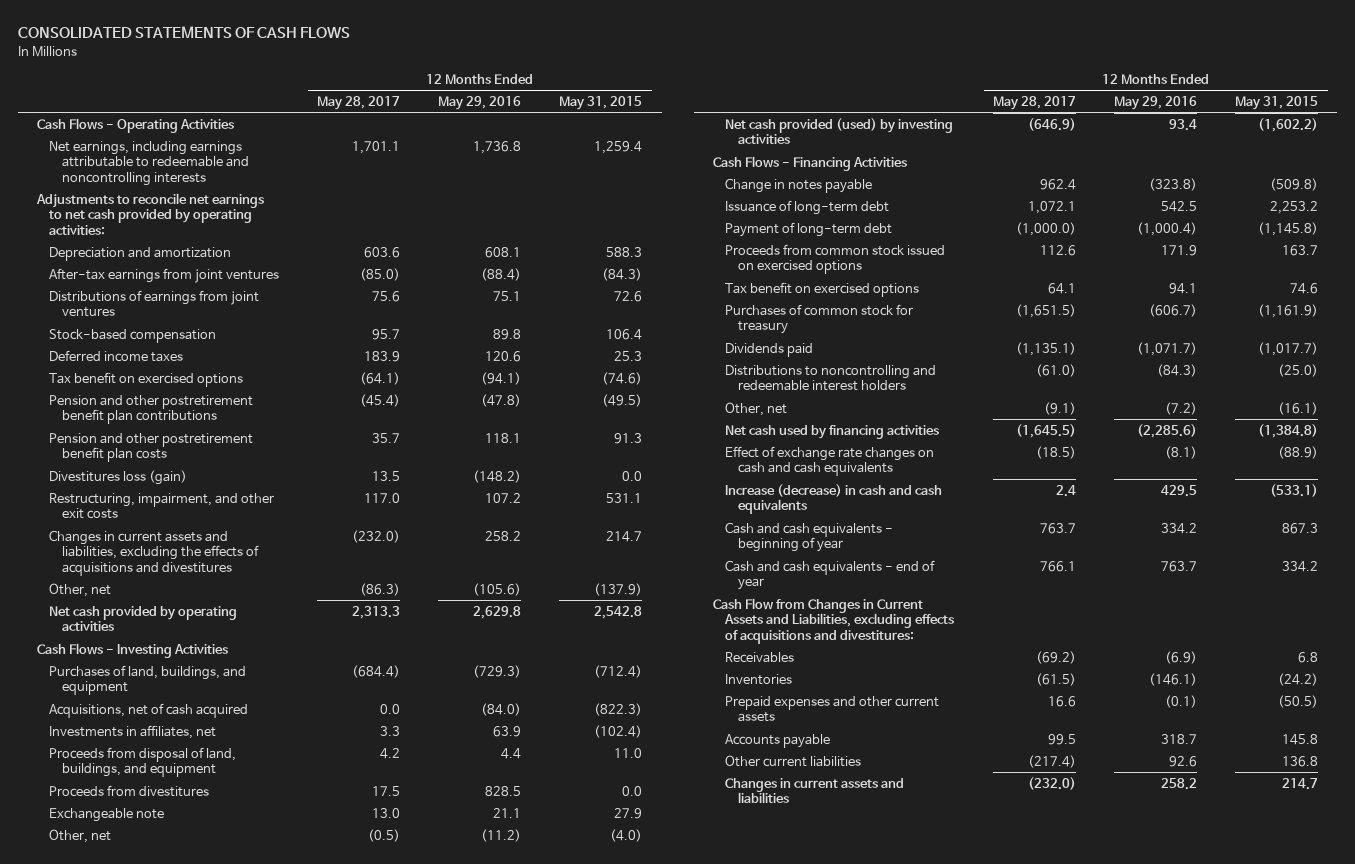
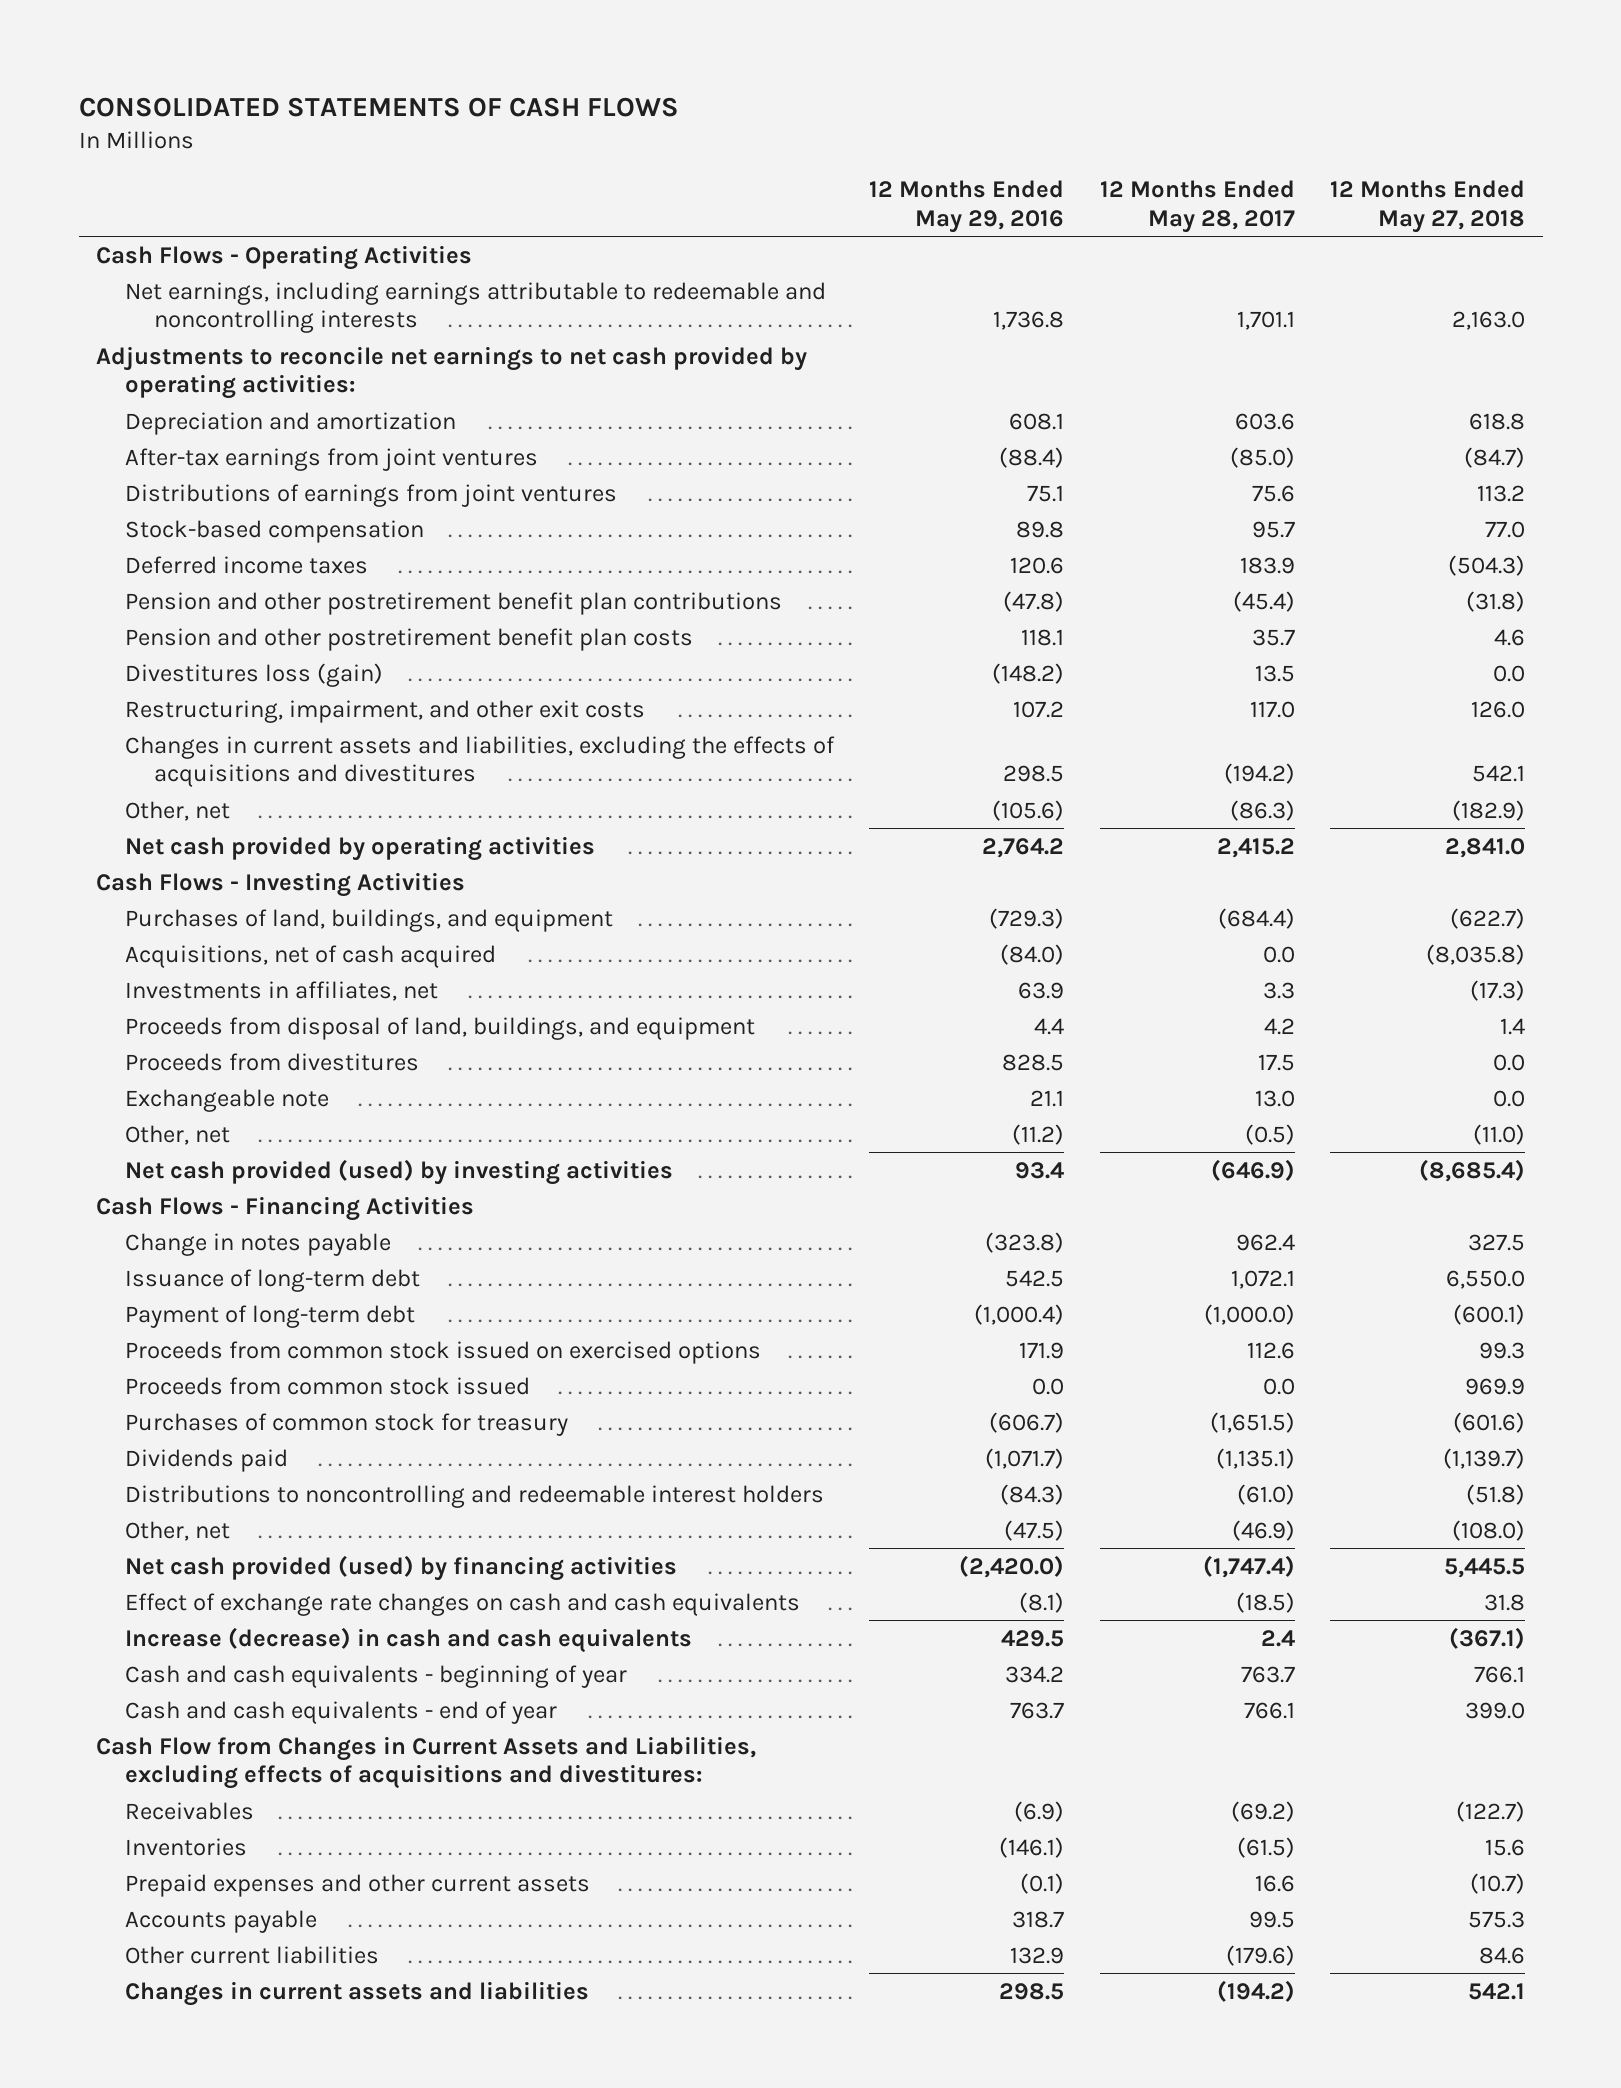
- | 12 Months Ended May 28, 2017 | 12 Months Ended May 29, 2016 | 12 Months Ended May 31, 2015
+ | 12 Months Ended May 29, 2016 | 12 Months Ended May 28, 2017 | 12 Months Ended May 27, 2018
- Tax benefit on exercised options | (64.1) | (94.1) | (74.6)
- Changes in current assets and liabilities, excluding the effects of acquisitions and divestitures | (232.0) | 258.2 | 214.7
+ Changes in current assets and liabilities, excluding the effects of acquisitions and divestitures | 298.5 | (194.2) | 542.1
- Net cash provided by operating activities | 2,313.3 | 2,629.8 | 2,542.8
+ Net cash provided by operating activities | 2,764.2 | 2,415.2 | 2,841.0
- Tax benefit on exercised options | 64.1 | 94.1 | 74.6
+ Proceeds from common stock issued | 0.0 | 0.0 | 969.9
- Other, net | (9.1) | (7.2) | (16.1)
- Net cash used by financing activities | (1,645.5) | (2,285.6) | (1,384.8)
+ Other, net | (47.5) | (46.9) | (108.0)
+ Net cash provided (used) by financing activities | (2,420.0) | (1,747.4) | 5,445.5
- Other current liabilities | (217.4) | 92.6 | 136.8
- Changes in current assets and liabilities | (232.0) | 258.2 | 214.7
+ Other current liabilities | 132.9 | (179.6) | 84.6
+ Changes in current assets and liabilities | 298.5 | (194.2) | 542.1

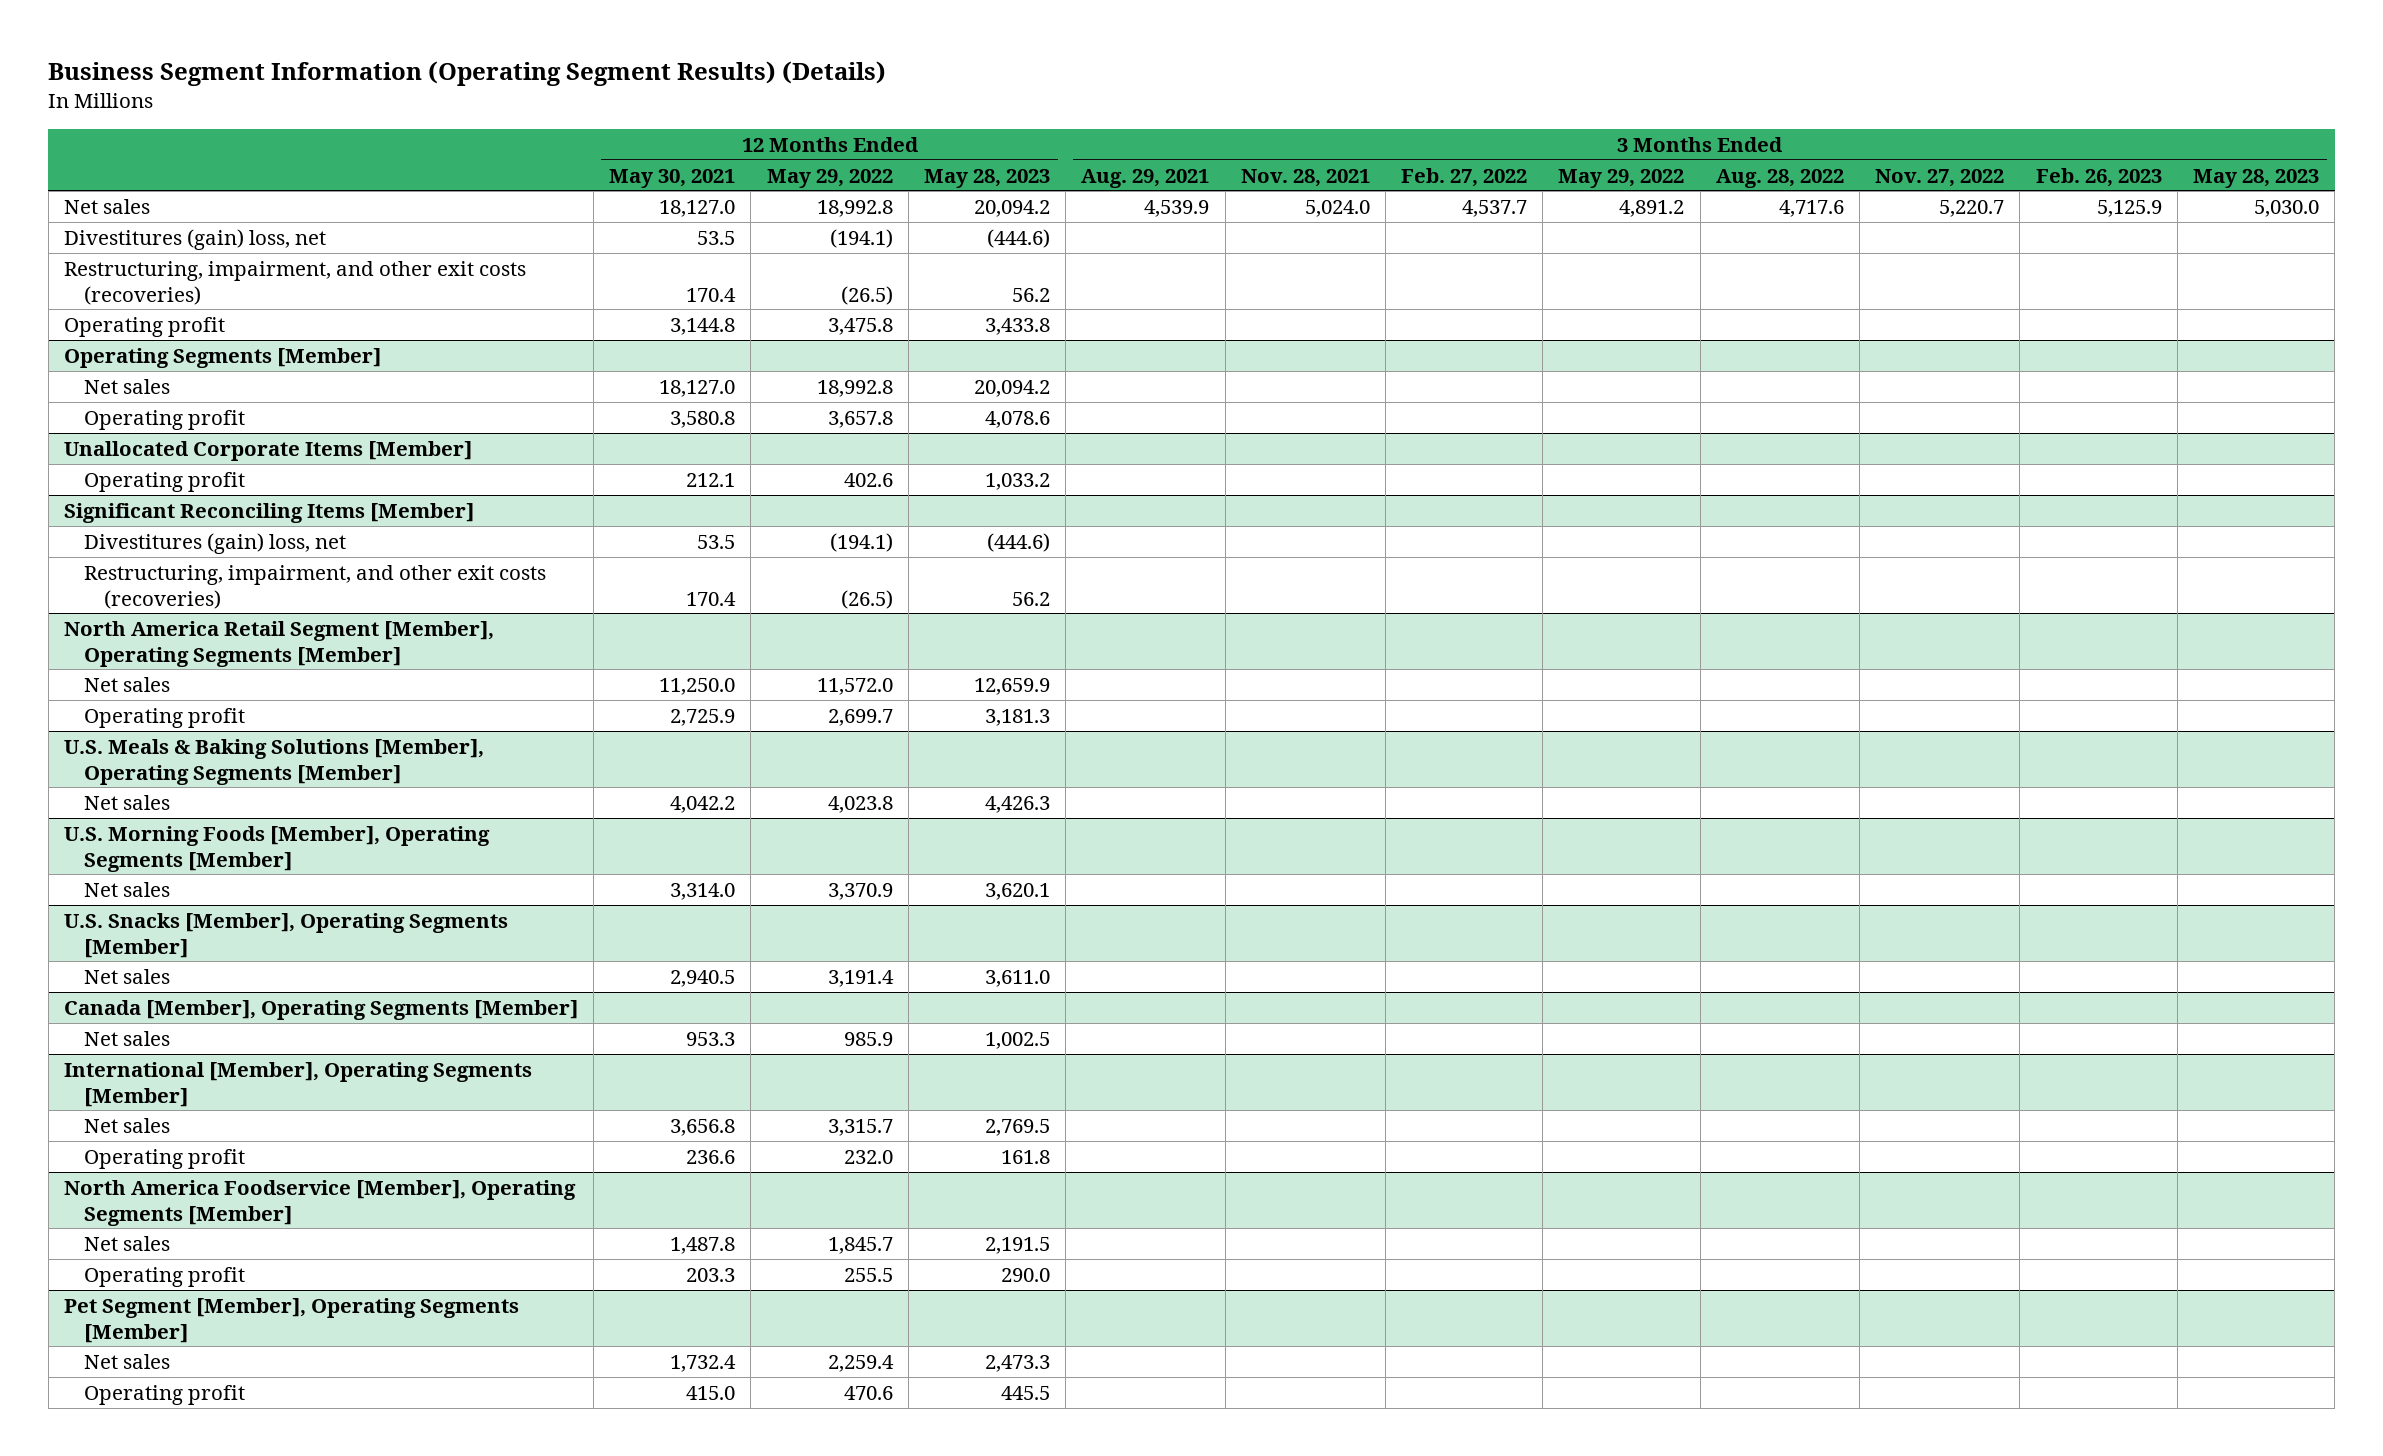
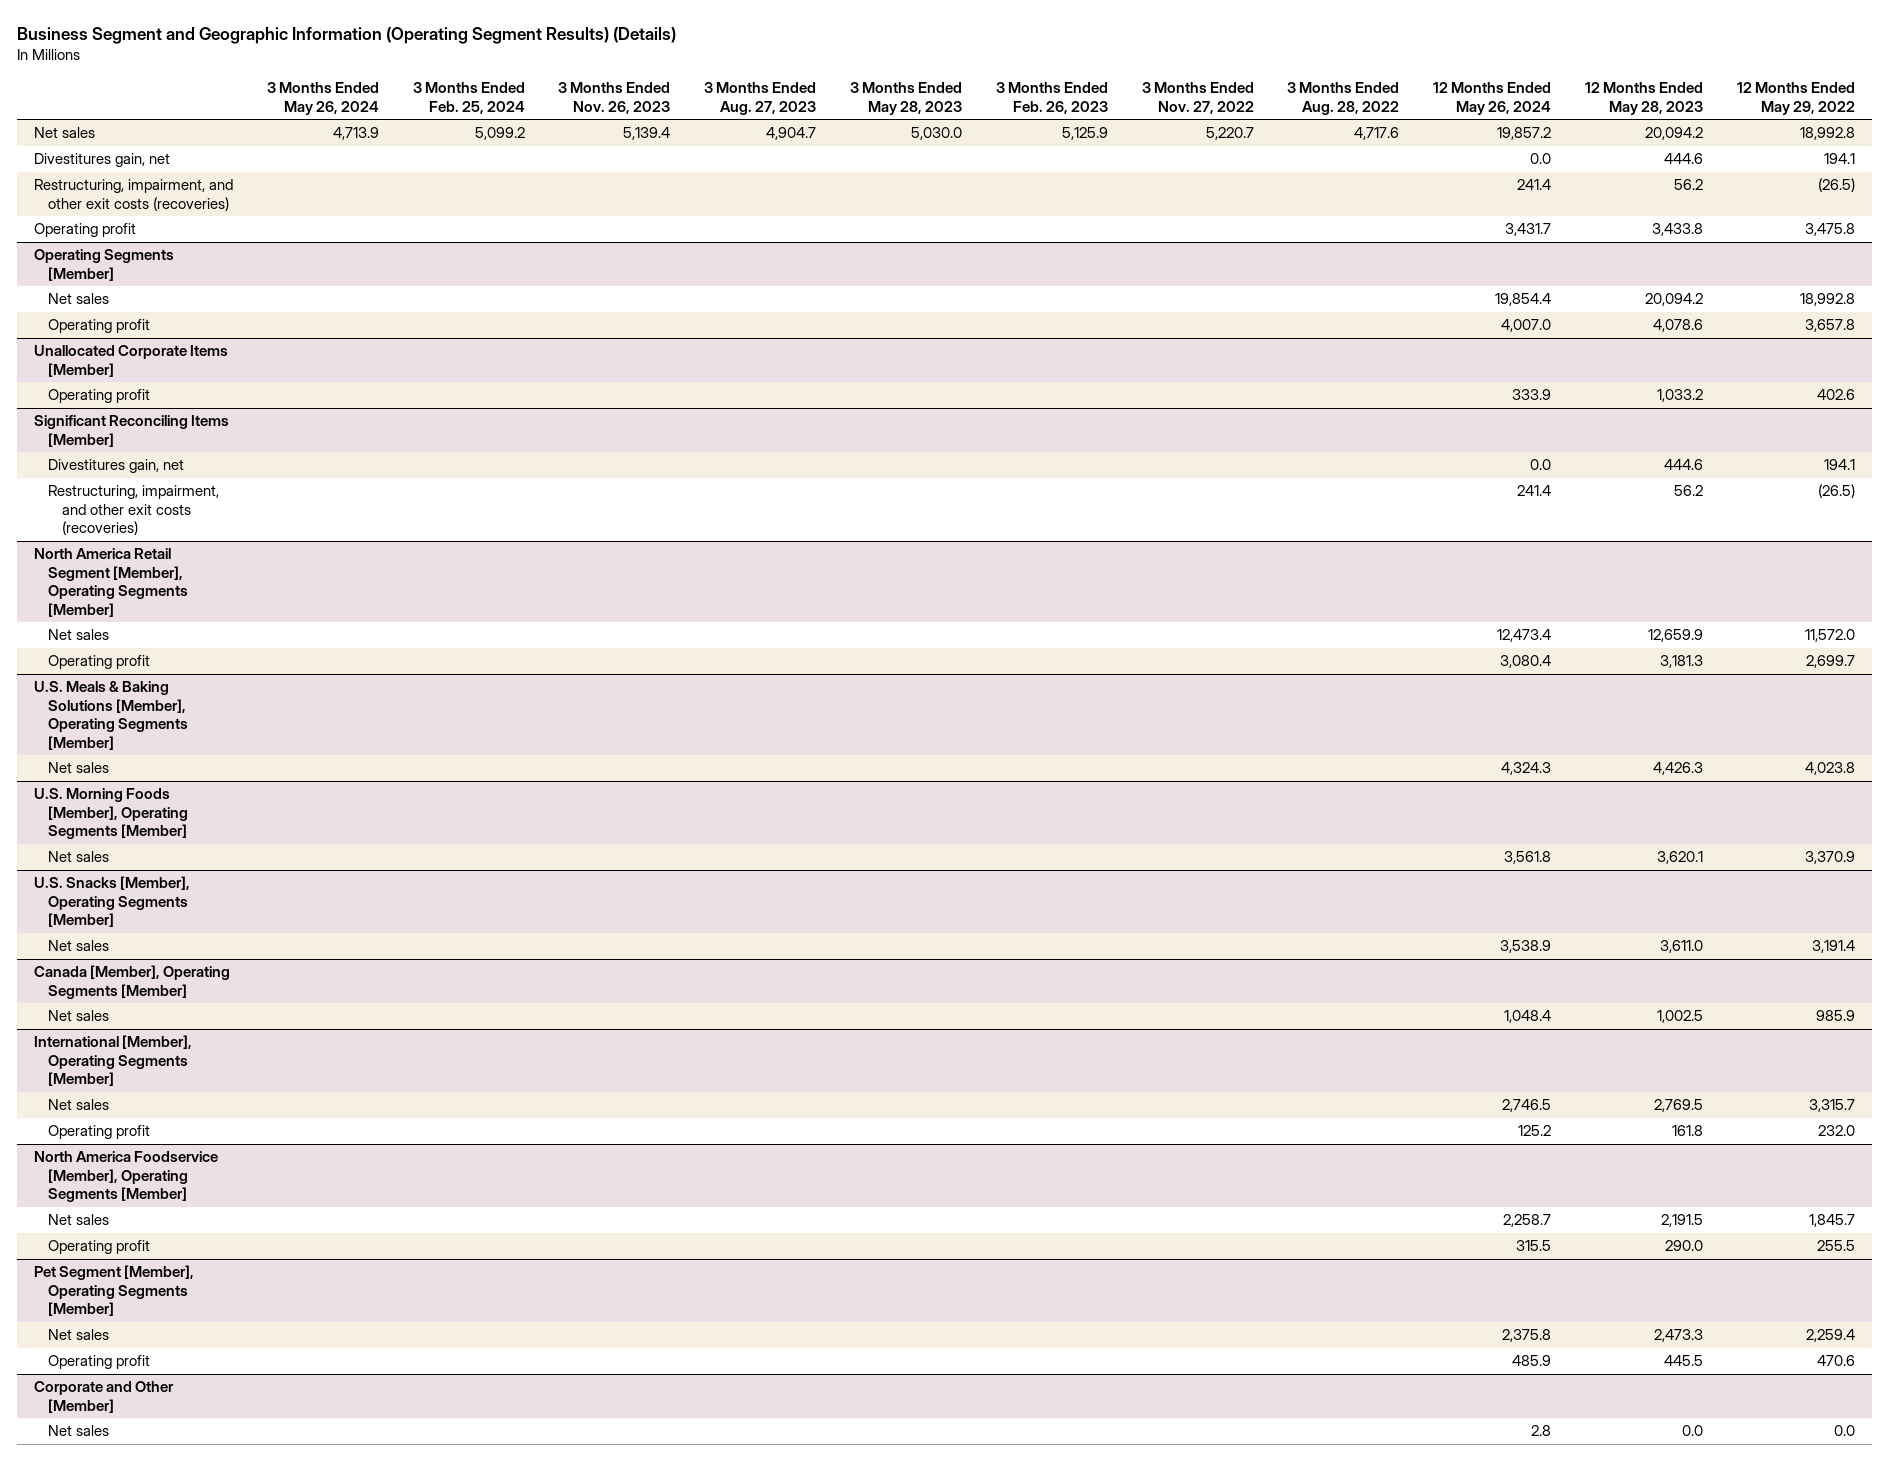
- Business Segment Information (Operating Segment Results) (Details)
+ Business Segment and Geographic Information (Operating Segment Results) (Details)
- | 12 Months Ended May 30, 2021 | 12 Months Ended May 29, 2022 | 12 Months Ended May 28, 2023 | 3 Months Ended Aug. 29, 2021 | 3 Months Ended Nov. 28, 2021 | 3 Months Ended Feb. 27, 2022 | 3 Months Ended May 29, 2022 | 3 Months Ended Aug. 28, 2022 | 3 Months Ended Nov. 27, 2022 | 3 Months Ended Feb. 26, 2023 | 3 Months Ended May 28, 2023
+ | 3 Months Ended May 26, 2024 | 3 Months Ended Feb. 25, 2024 | 3 Months Ended Nov. 26, 2023 | 3 Months Ended Aug. 27, 2023 | 3 Months Ended May 28, 2023 | 3 Months Ended Feb. 26, 2023 | 3 Months Ended Nov. 27, 2022 | 3 Months Ended Aug. 28, 2022 | 12 Months Ended May 26, 2024 | 12 Months Ended May 28, 2023 | 12 Months Ended May 29, 2022
- Divestitures (gain) loss, net | 53.5 | (194.1) | (444.6) | | | | | | | |
+ Divestitures gain, net | | | | | | | | | 0.0 | 444.6 | 194.1
@ Significant Reconciling Items [Member]
- Divestitures (gain) loss, net | 53.5 | (194.1) | (444.6) | | | | | | | |
+ Divestitures gain, net | | | | | | | | | 0.0 | 444.6 | 194.1
+ Corporate and Other [Member]
+ Net sales | | | | | | | | | 2.8 | 0.0 | 0.0

